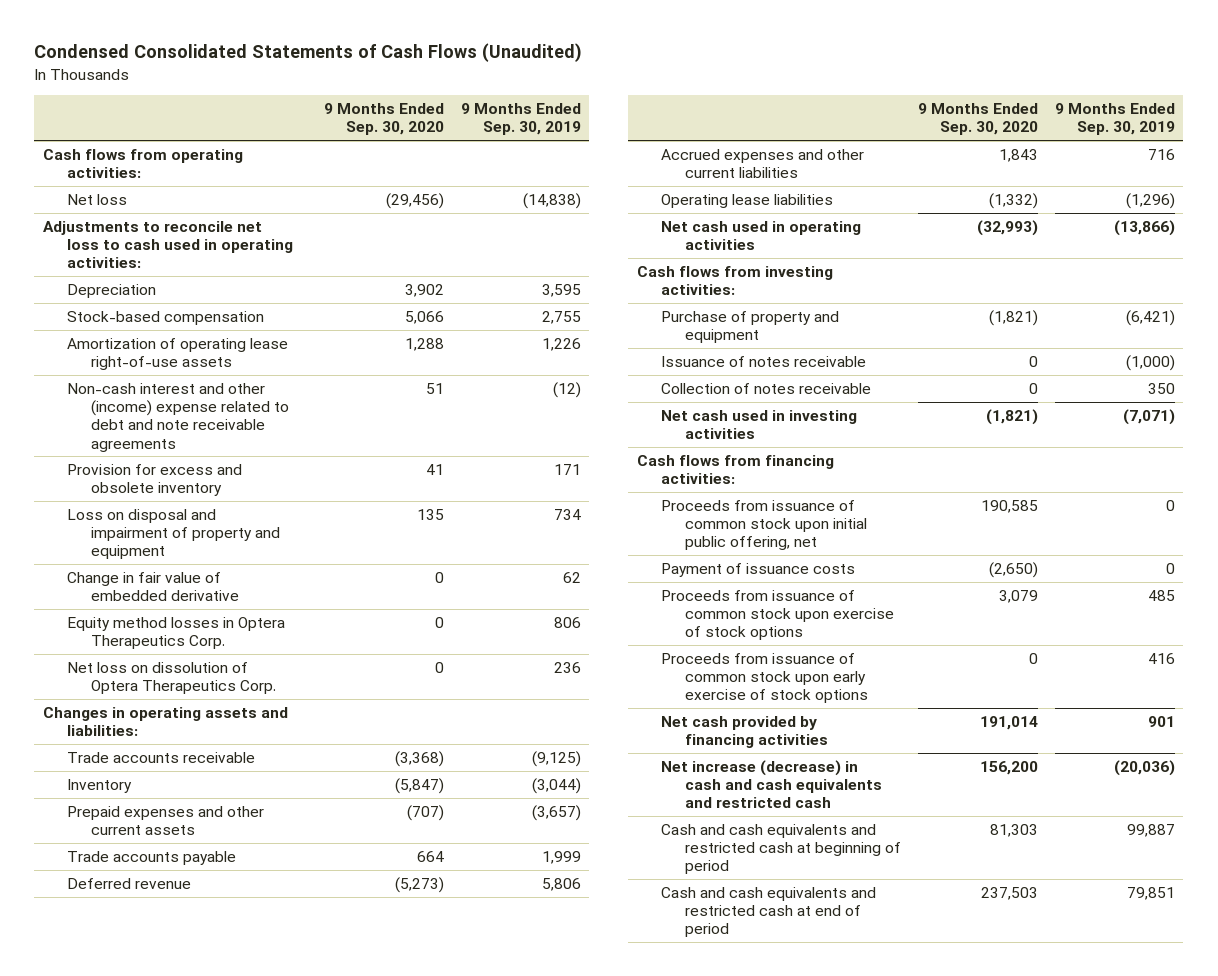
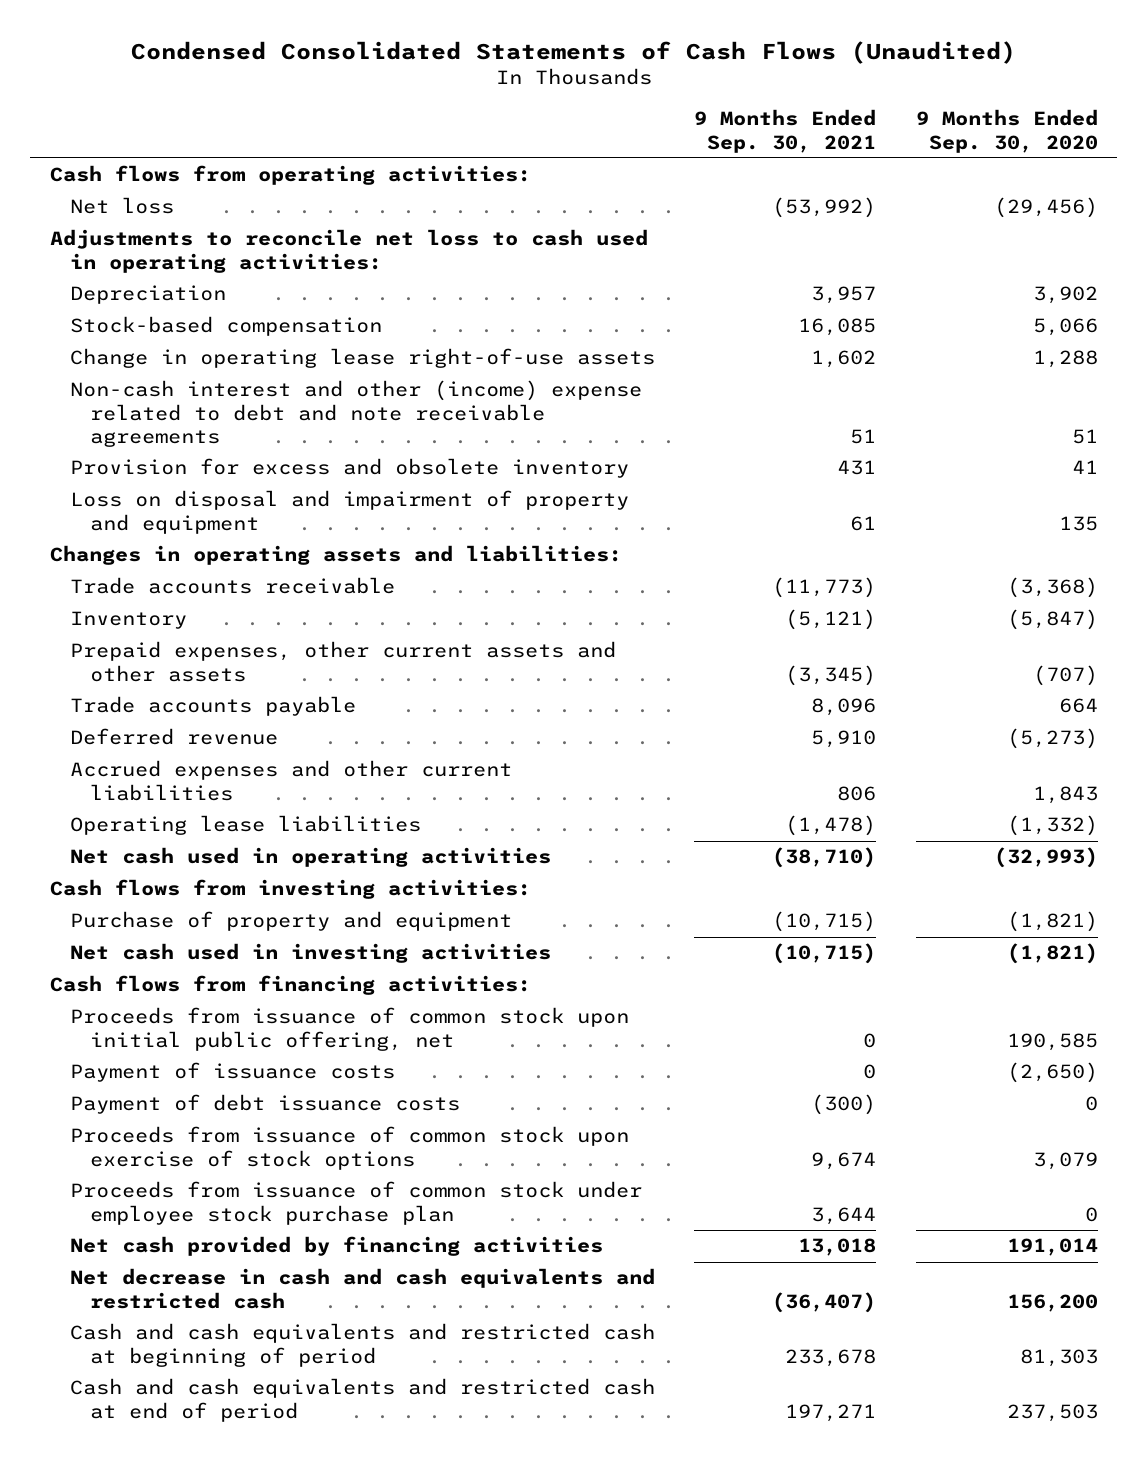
- | 9 Months Ended Sep. 30, 2020 | 9 Months Ended Sep. 30, 2019
+ | 9 Months Ended Sep. 30, 2021 | 9 Months Ended Sep. 30, 2020
- Amortization of operating lease right-of-use assets | 1,288 | 1,226
+ Change in operating lease right-of-use assets | 1,602 | 1,288
- Change in fair value of embedded derivative | 0 | 62
- Equity method losses in Optera Therapeutics Corp. | 0 | 806
- Net loss on dissolution of Optera Therapeutics Corp. | 0 | 236
- Prepaid expenses and other current assets | (707) | (3,657)
+ Prepaid expenses, other current assets and other assets | (3,345) | (707)
- Issuance of notes receivable | 0 | (1,000)
- Collection of notes receivable | 0 | 350
+ Payment of debt issuance costs | (300) | 0
- Proceeds from issuance of common stock upon early exercise of stock options | 0 | 416
+ Proceeds from issuance of common stock under employee stock purchase plan | 3,644 | 0
- Net increase (decrease) in cash and cash equivalents and restricted cash | 156,200 | (20,036)
+ Net decrease in cash and cash equivalents and restricted cash | (36,407) | 156,200

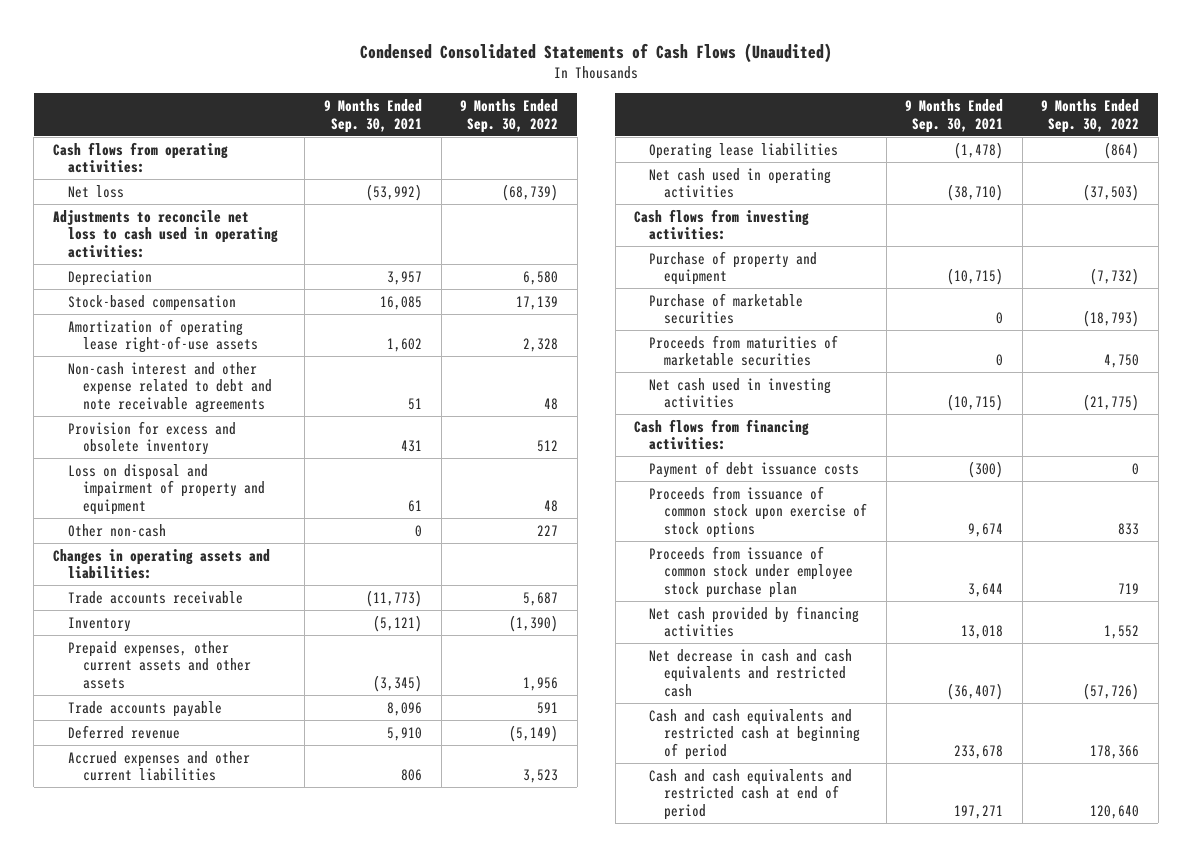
- | 9 Months Ended Sep. 30, 2021 | 9 Months Ended Sep. 30, 2020
+ | 9 Months Ended Sep. 30, 2021 | 9 Months Ended Sep. 30, 2022
- Change in operating lease right-of-use assets | 1,602 | 1,288
- Non-cash interest and other (income) expense related to debt and note receivable agreements | 51 | 51
+ Amortization of operating lease right-of-use assets | 1,602 | 2,328
+ Non-cash interest and other expense related to debt and note receivable agreements | 51 | 48
+ Other non-cash | 0 | 227
+ Purchase of marketable securities | 0 | (18,793)
+ Proceeds from maturities of marketable securities | 0 | 4,750
- Proceeds from issuance of common stock upon initial public offering, net | 0 | 190,585
- Payment of issuance costs | 0 | (2,650)

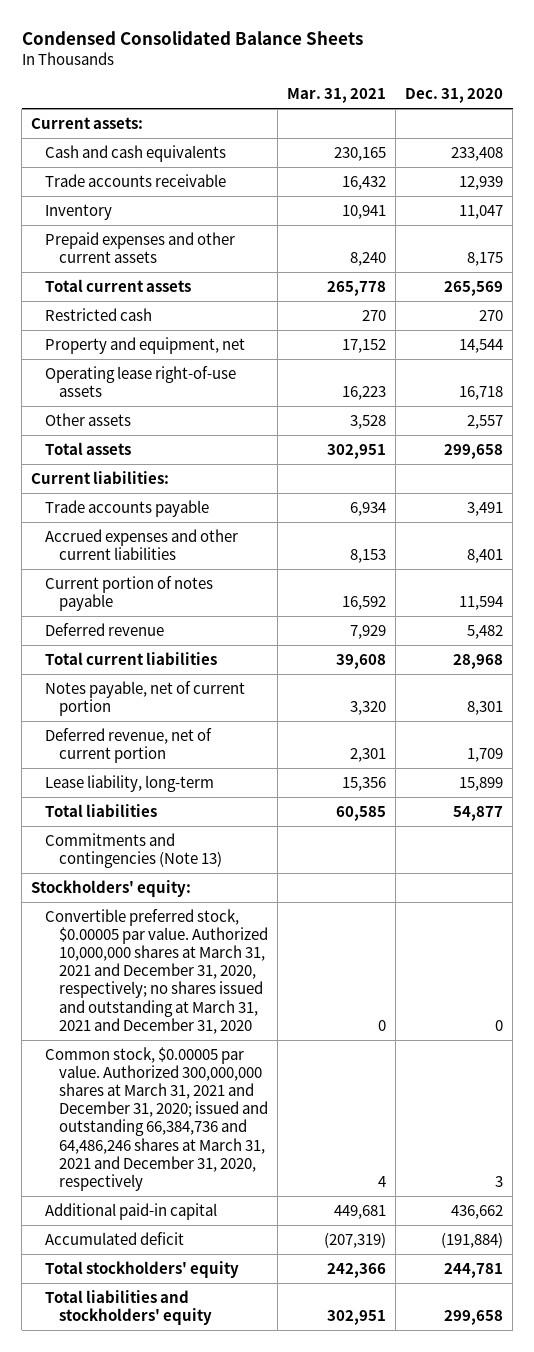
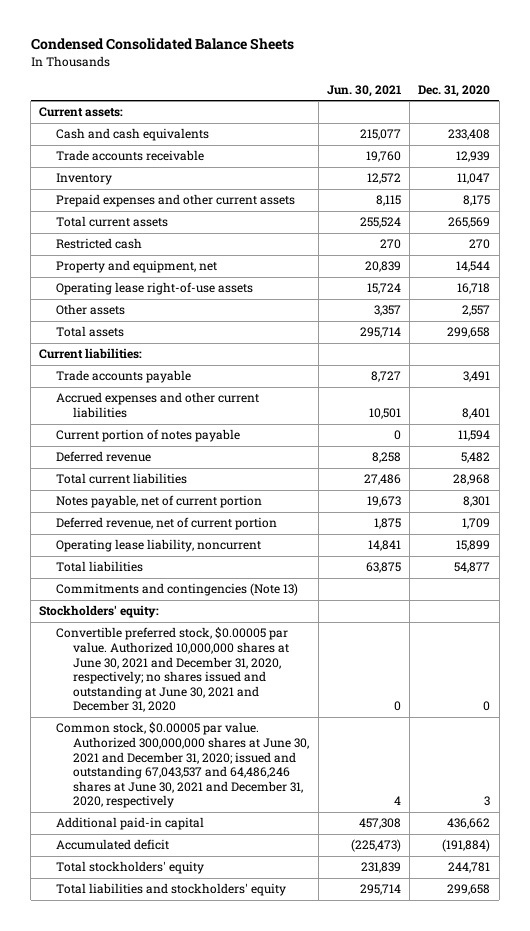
- | Mar. 31, 2021 | Dec. 31, 2020
+ | Jun. 30, 2021 | Dec. 31, 2020
- Lease liability, long-term | 15,356 | 15,899
+ Operating lease liability, noncurrent | 14,841 | 15,899
- Convertible preferred stock, $0.00005 par value. Authorized 10,000,000 shares at March 31, 2021 and December 31, 2020, respectively; no shares issued and outstanding at March 31, 2021 and December 31, 2020 | 0 | 0
- Common stock, $0.00005 par value. Authorized 300,000,000 shares at March 31, 2021 and December 31, 2020; issued and outstanding 66,384,736 and 64,486,246 shares at March 31, 2021 and December 31, 2020, respectively | 4 | 3
+ Convertible preferred stock, $0.00005 par value. Authorized 10,000,000 shares at June 30, 2021 and December 31, 2020, respectively; no shares issued and outstanding at June 30, 2021 and December 31, 2020 | 0 | 0
+ Common stock, $0.00005 par value. Authorized 300,000,000 shares at June 30, 2021 and December 31, 2020; issued and outstanding 67,043,537 and 64,486,246 shares at June 30, 2021 and December 31, 2020, respectively | 4 | 3

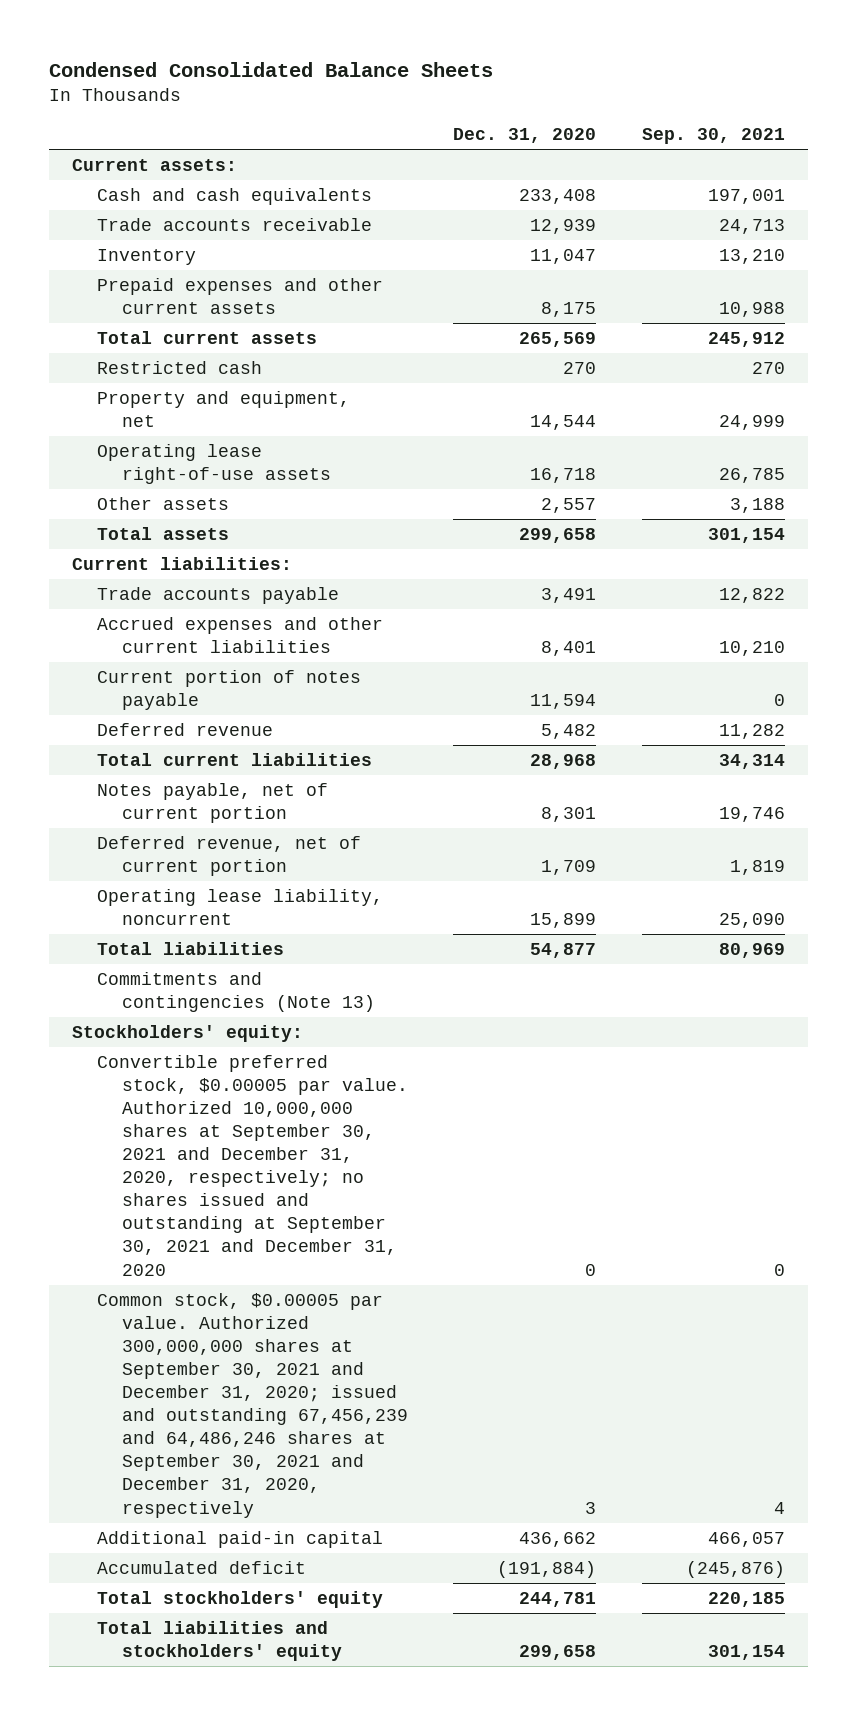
- | Jun. 30, 2021 | Dec. 31, 2020
+ | Dec. 31, 2020 | Sep. 30, 2021
- Convertible preferred stock, $0.00005 par value. Authorized 10,000,000 shares at June 30, 2021 and December 31, 2020, respectively; no shares issued and outstanding at June 30, 2021 and December 31, 2020 | 0 | 0
- Common stock, $0.00005 par value. Authorized 300,000,000 shares at June 30, 2021 and December 31, 2020; issued and outstanding 67,043,537 and 64,486,246 shares at June 30, 2021 and December 31, 2020, respectively | 4 | 3
+ Convertible preferred stock, $0.00005 par value. Authorized 10,000,000 shares at September 30, 2021 and December 31, 2020, respectively; no shares issued and outstanding at September 30, 2021 and December 31, 2020 | 0 | 0
+ Common stock, $0.00005 par value. Authorized 300,000,000 shares at September 30, 2021 and December 31, 2020; issued and outstanding 67,456,239 and 64,486,246 shares at September 30, 2021 and December 31, 2020, respectively | 3 | 4

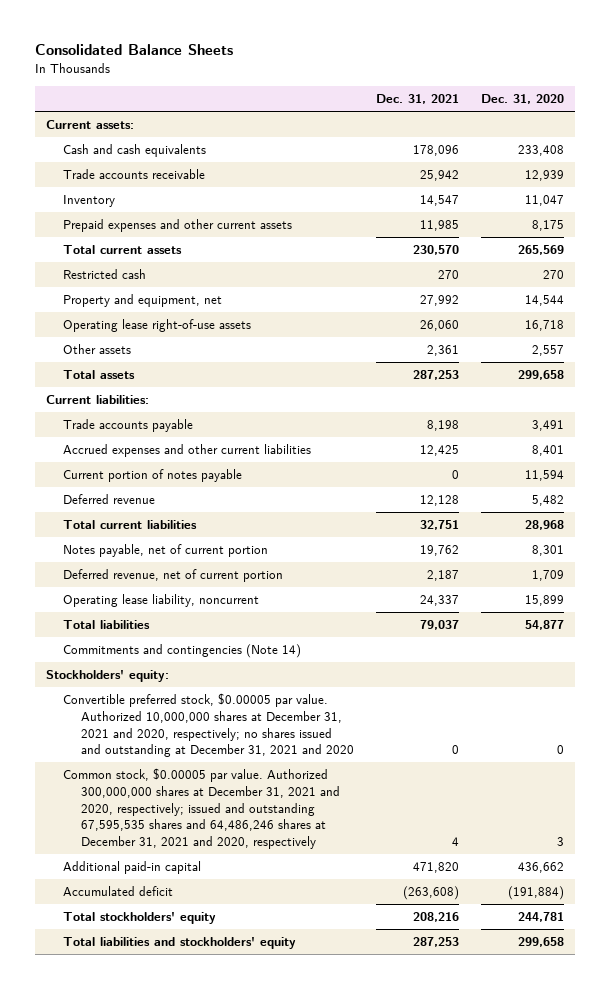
- Condensed Consolidated Balance Sheets
+ Consolidated Balance Sheets
- | Dec. 31, 2020 | Sep. 30, 2021
+ | Dec. 31, 2021 | Dec. 31, 2020
- Commitments and contingencies (Note 13)
+ Commitments and contingencies (Note 14)
- Convertible preferred stock, $0.00005 par value. Authorized 10,000,000 shares at September 30, 2021 and December 31, 2020, respectively; no shares issued and outstanding at September 30, 2021 and December 31, 2020 | 0 | 0
- Common stock, $0.00005 par value. Authorized 300,000,000 shares at September 30, 2021 and December 31, 2020; issued and outstanding 67,456,239 and 64,486,246 shares at September 30, 2021 and December 31, 2020, respectively | 3 | 4
+ Convertible preferred stock, $0.00005 par value. Authorized 10,000,000 shares at December 31, 2021 and 2020, respectively; no shares issued and outstanding at December 31, 2021 and 2020 | 0 | 0
+ Common stock, $0.00005 par value. Authorized 300,000,000 shares at December 31, 2021 and 2020, respectively; issued and outstanding 67,595,535 shares and 64,486,246 shares at December 31, 2021 and 2020, respectively | 4 | 3

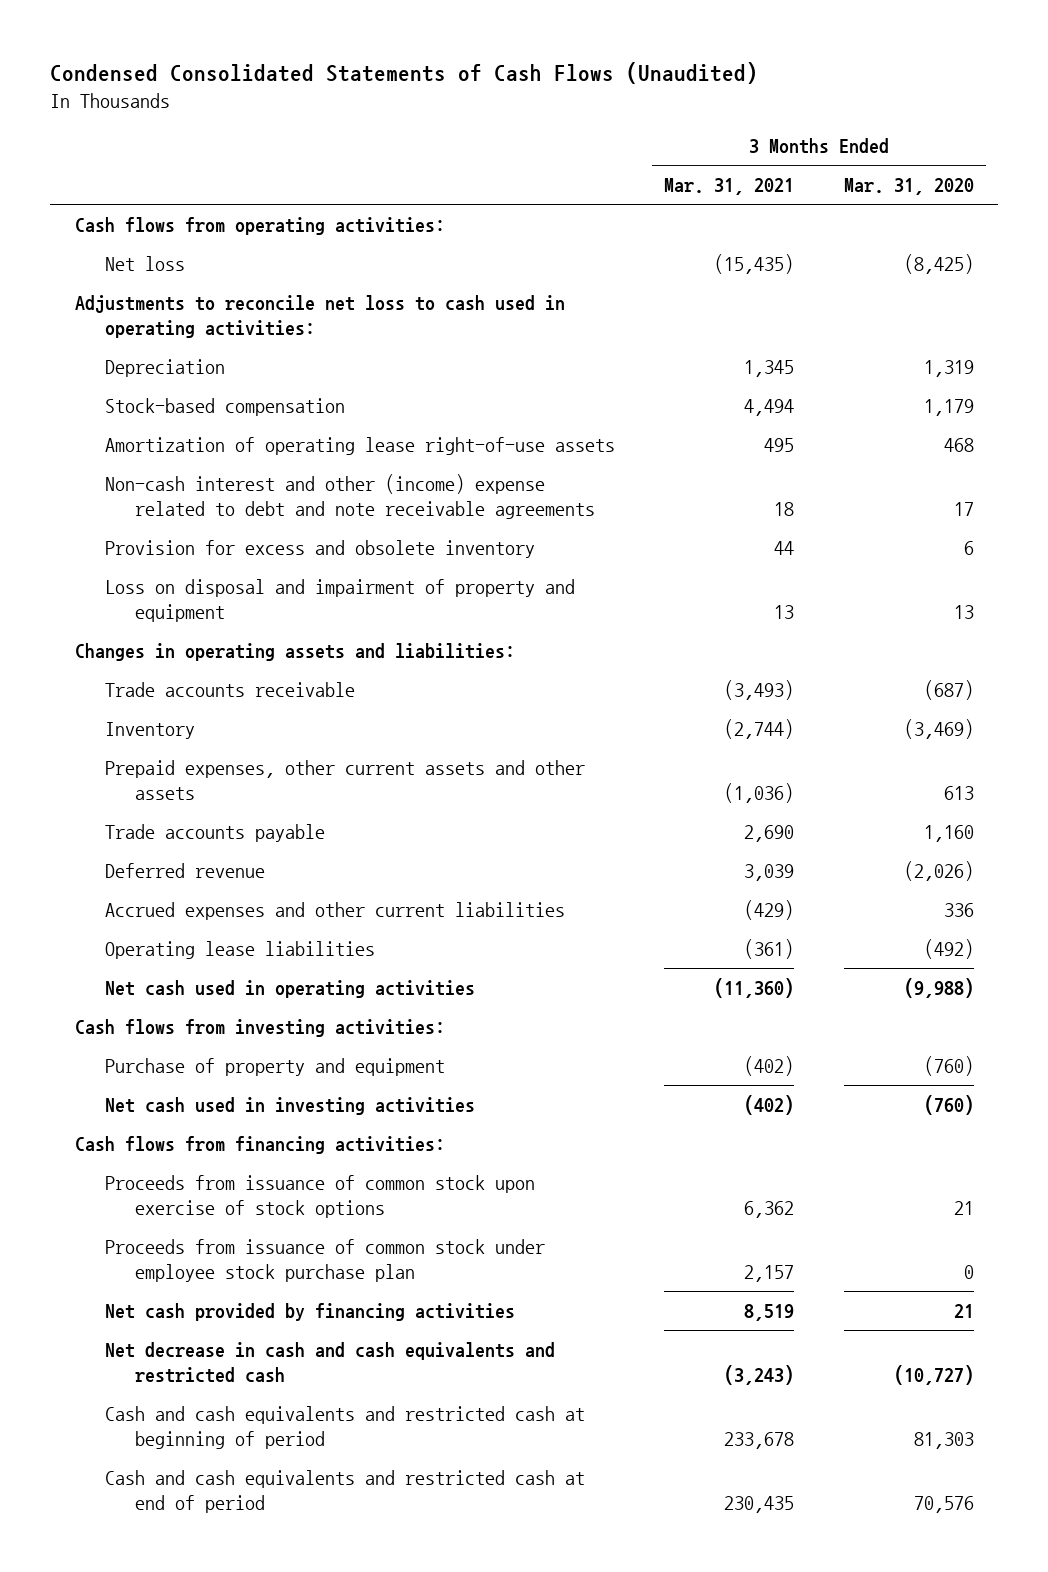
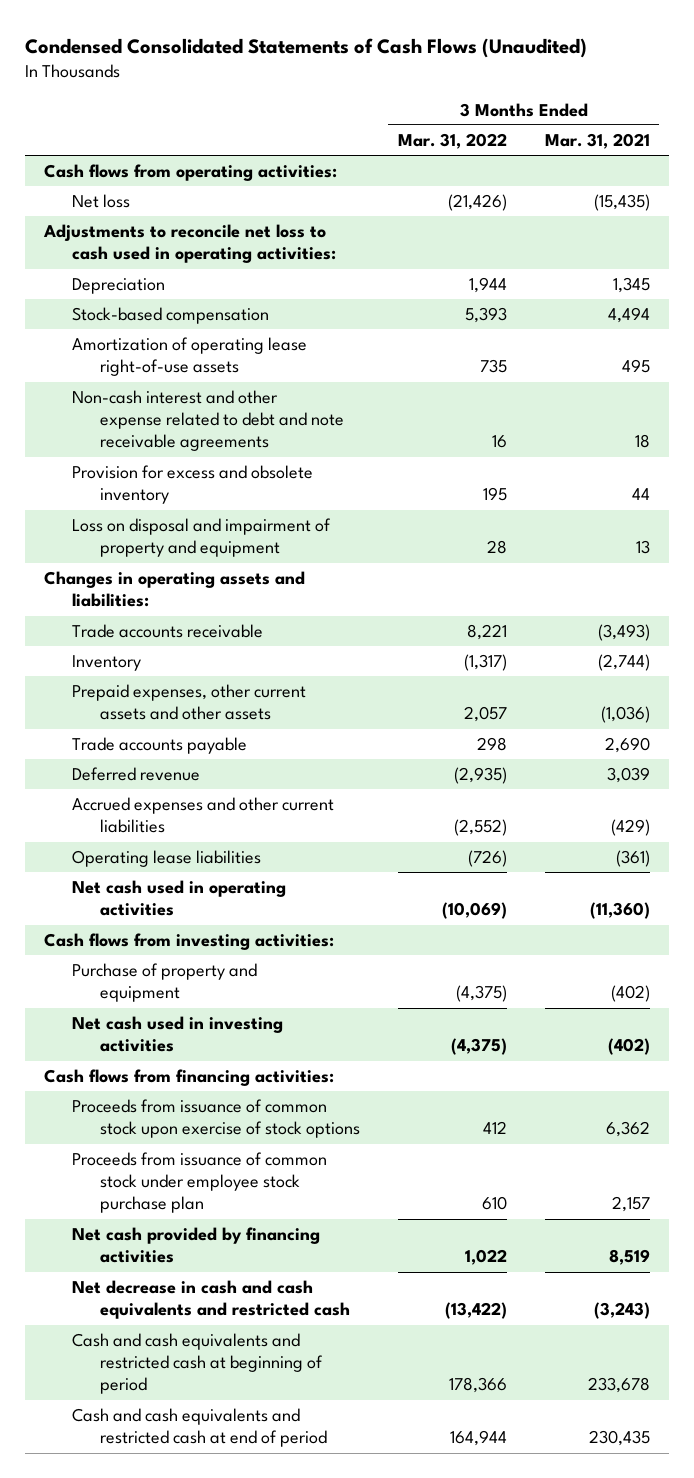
- | 3 Months Ended Mar. 31, 2021 | 3 Months Ended Mar. 31, 2020
+ | 3 Months Ended Mar. 31, 2022 | 3 Months Ended Mar. 31, 2021
- Non-cash interest and other (income) expense related to debt and note receivable agreements | 18 | 17
+ Non-cash interest and other expense related to debt and note receivable agreements | 16 | 18

